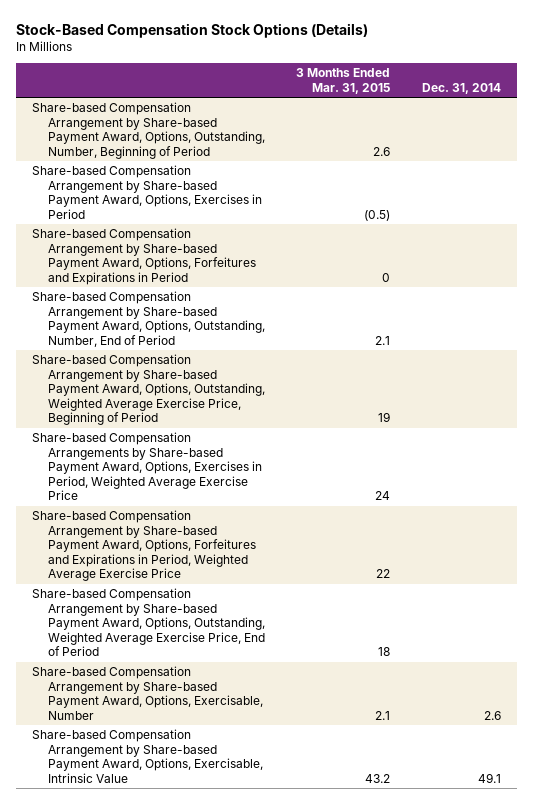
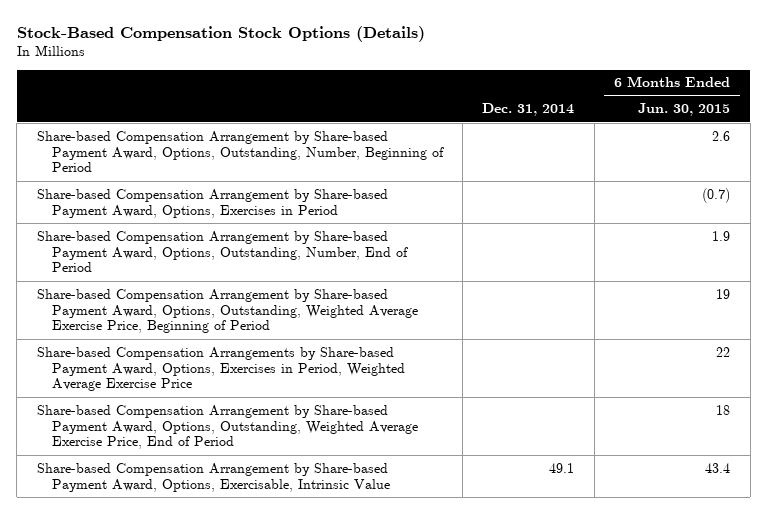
- | 3 Months Ended Mar. 31, 2015 | Dec. 31, 2014
+ | Dec. 31, 2014 | 6 Months Ended Jun. 30, 2015
- Share-based Compensation Arrangement by Share-based Payment Award, Options, Forfeitures and Expirations in Period | 0 |
- Share-based Compensation Arrangement by Share-based Payment Award, Options, Forfeitures and Expirations in Period, Weighted Average Exercise Price | 22 |
- Share-based Compensation Arrangement by Share-based Payment Award, Options, Exercisable, Number | 2.1 | 2.6

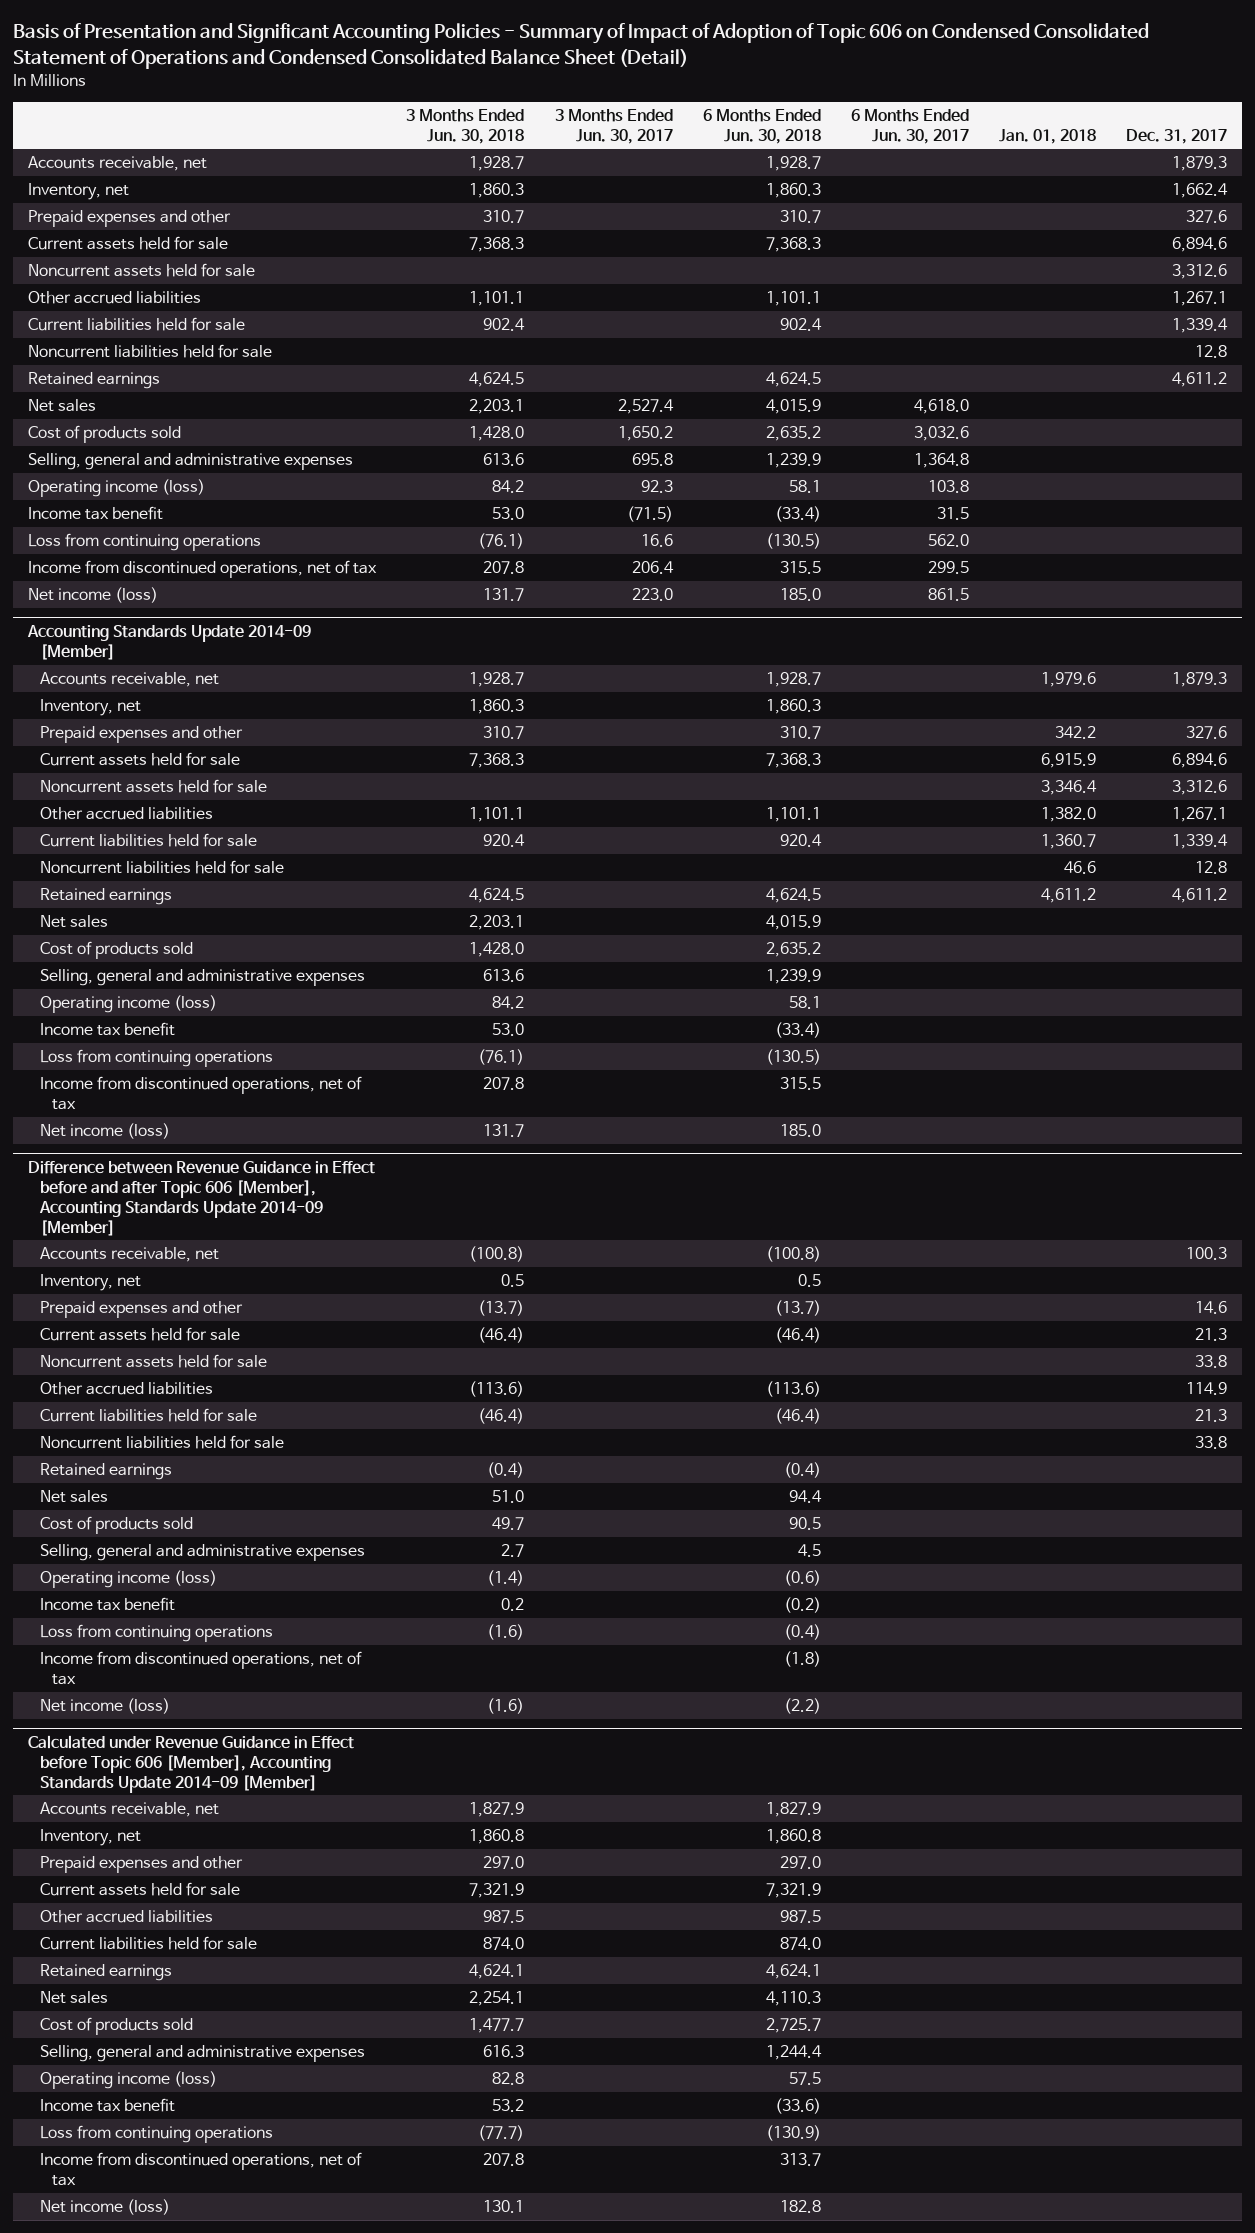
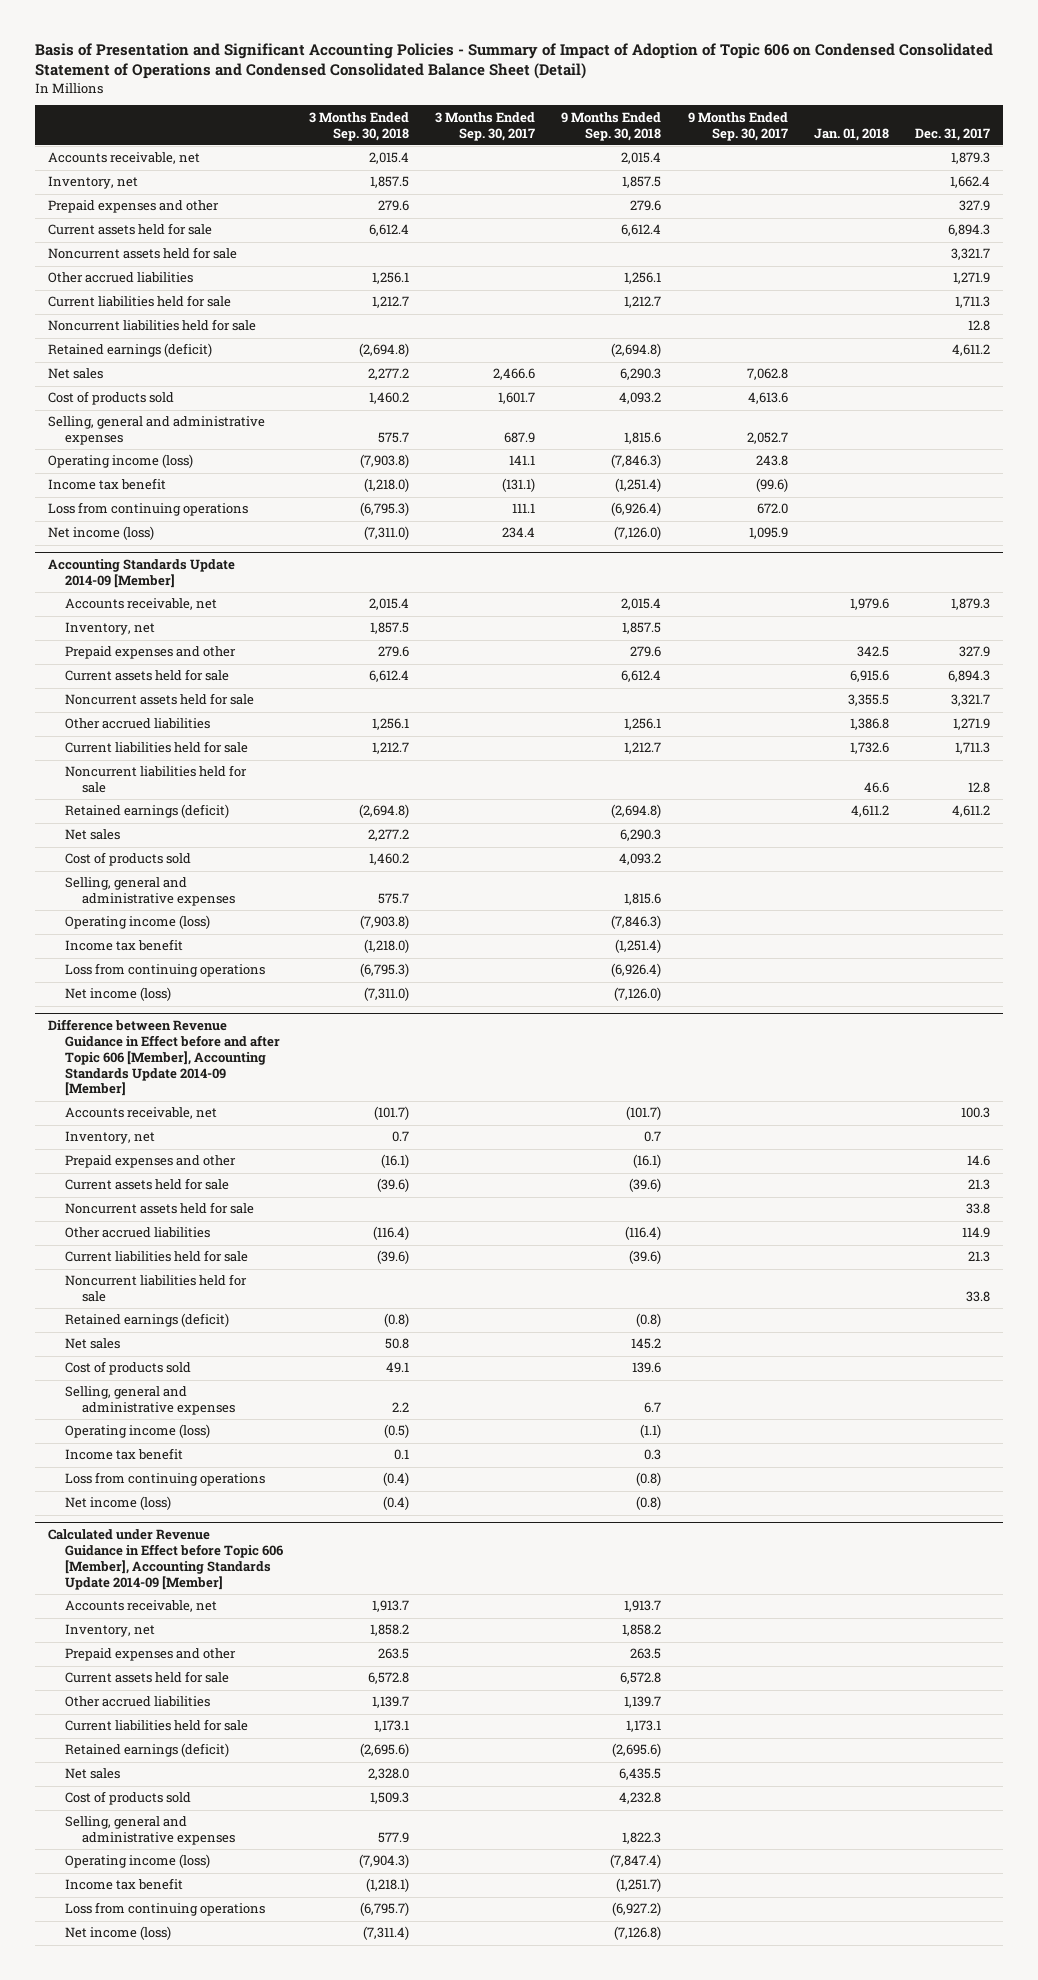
- | 3 Months Ended Jun. 30, 2018 | 3 Months Ended Jun. 30, 2017 | 6 Months Ended Jun. 30, 2018 | 6 Months Ended Jun. 30, 2017 | Jan. 01, 2018 | Dec. 31, 2017
+ | 3 Months Ended Sep. 30, 2018 | 3 Months Ended Sep. 30, 2017 | 9 Months Ended Sep. 30, 2018 | 9 Months Ended Sep. 30, 2017 | Jan. 01, 2018 | Dec. 31, 2017
- Prepaid expenses and other | 310.7 | | 310.7 | | | 327.6
- Current assets held for sale | 7,368.3 | | 7,368.3 | | | 6,894.6
- Noncurrent assets held for sale | | | | | | 3,312.6
- Other accrued liabilities | 1,101.1 | | 1,101.1 | | | 1,267.1
- Current liabilities held for sale | 902.4 | | 902.4 | | | 1,339.4
+ Prepaid expenses and other | 279.6 | | 279.6 | | | 327.9
+ Current assets held for sale | 6,612.4 | | 6,612.4 | | | 6,894.3
+ Noncurrent assets held for sale | | | | | | 3,321.7
+ Other accrued liabilities | 1,256.1 | | 1,256.1 | | | 1,271.9
+ Current liabilities held for sale | 1,212.7 | | 1,212.7 | | | 1,711.3
- Retained earnings | 4,624.5 | | 4,624.5 | | | 4,611.2
+ Retained earnings (deficit) | (2,694.8) | | (2,694.8) | | | 4,611.2
- Income from discontinued operations, net of tax | 207.8 | 206.4 | 315.5 | 299.5 | |
@ Accounting Standards Update 2014-09 [Member]
- Prepaid expenses and other | 310.7 | | 310.7 | | 342.2 | 327.6
- Current assets held for sale | 7,368.3 | | 7,368.3 | | 6,915.9 | 6,894.6
- Noncurrent assets held for sale | | | | | 3,346.4 | 3,312.6
- Other accrued liabilities | 1,101.1 | | 1,101.1 | | 1,382.0 | 1,267.1
- Current liabilities held for sale | 920.4 | | 920.4 | | 1,360.7 | 1,339.4
+ Prepaid expenses and other | 279.6 | | 279.6 | | 342.5 | 327.9
+ Current assets held for sale | 6,612.4 | | 6,612.4 | | 6,915.6 | 6,894.3
+ Noncurrent assets held for sale | | | | | 3,355.5 | 3,321.7
+ Other accrued liabilities | 1,256.1 | | 1,256.1 | | 1,386.8 | 1,271.9
+ Current liabilities held for sale | 1,212.7 | | 1,212.7 | | 1,732.6 | 1,711.3
- Retained earnings | 4,624.5 | | 4,624.5 | | 4,611.2 | 4,611.2
+ Retained earnings (deficit) | (2,694.8) | | (2,694.8) | | 4,611.2 | 4,611.2
- Income from discontinued operations, net of tax | 207.8 | | 315.5 | | |
@ Difference between Revenue Guidance in Effect before and after Topic 606 [Member], Accounting Standards Update 2014-09 [Member]
- Retained earnings | (0.4) | | (0.4) | | |
+ Retained earnings (deficit) | (0.8) | | (0.8) | | |
- Income from discontinued operations, net of tax | | | (1.8) | | |
@ Calculated under Revenue Guidance in Effect before Topic 606 [Member], Accounting Standards Update 2014-09 [Member]
- Retained earnings | 4,624.1 | | 4,624.1 | | |
+ Retained earnings (deficit) | (2,695.6) | | (2,695.6) | | |
- Income from discontinued operations, net of tax | 207.8 | | 313.7 | | |

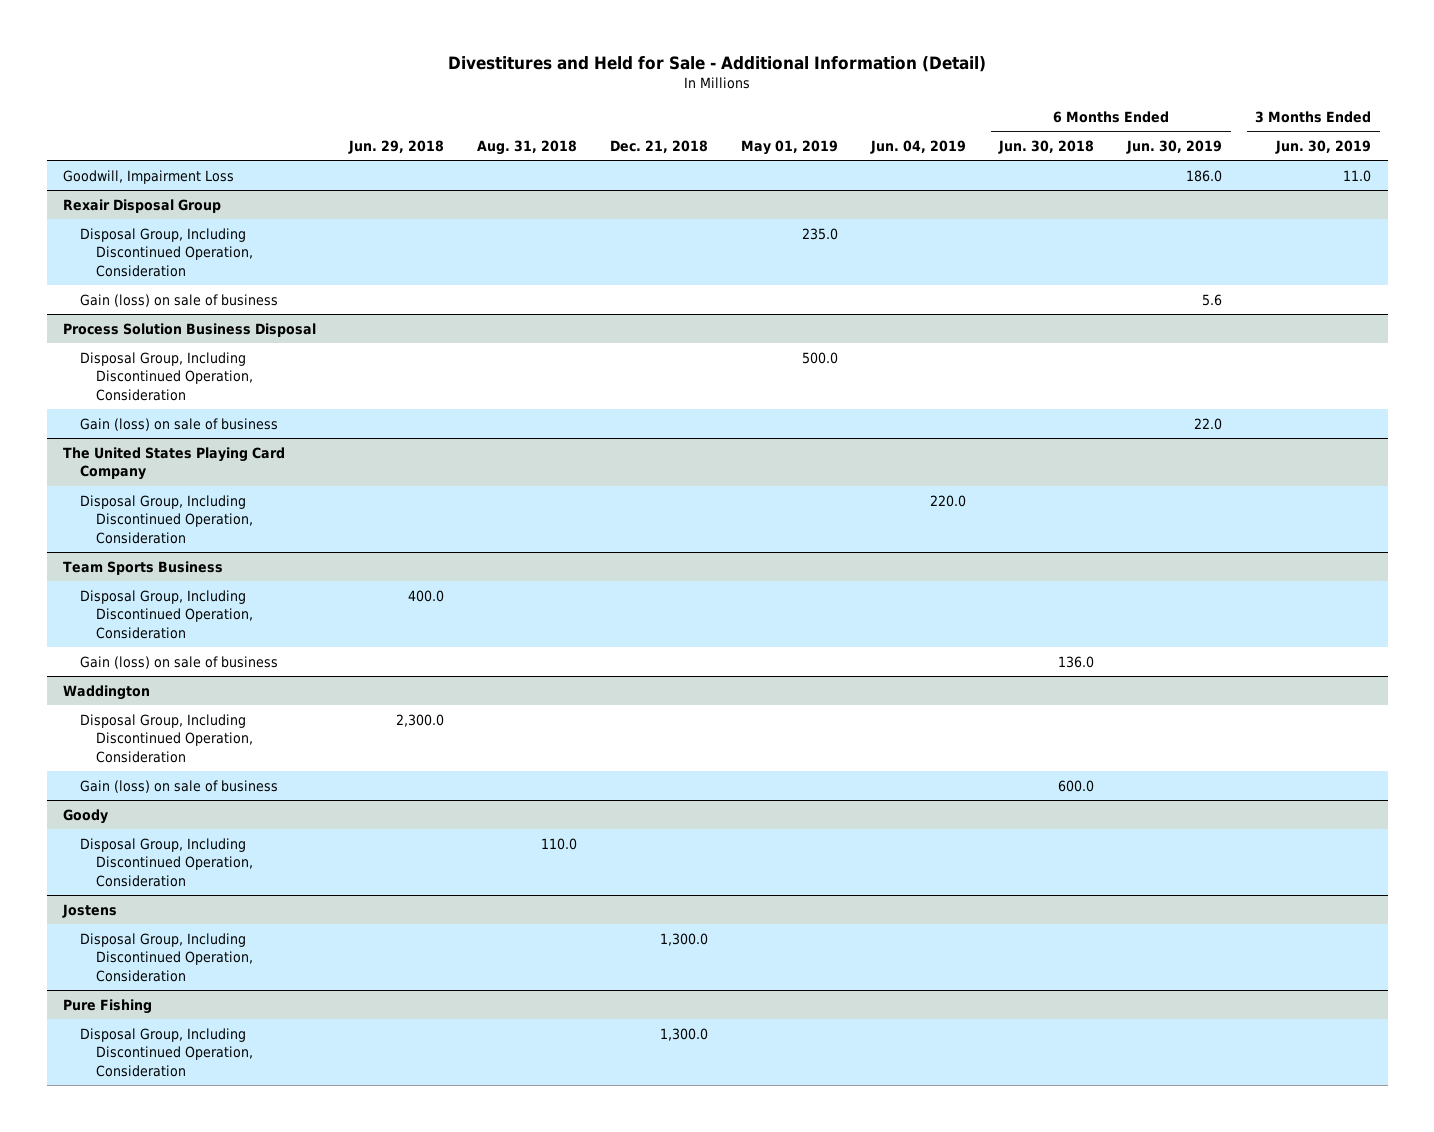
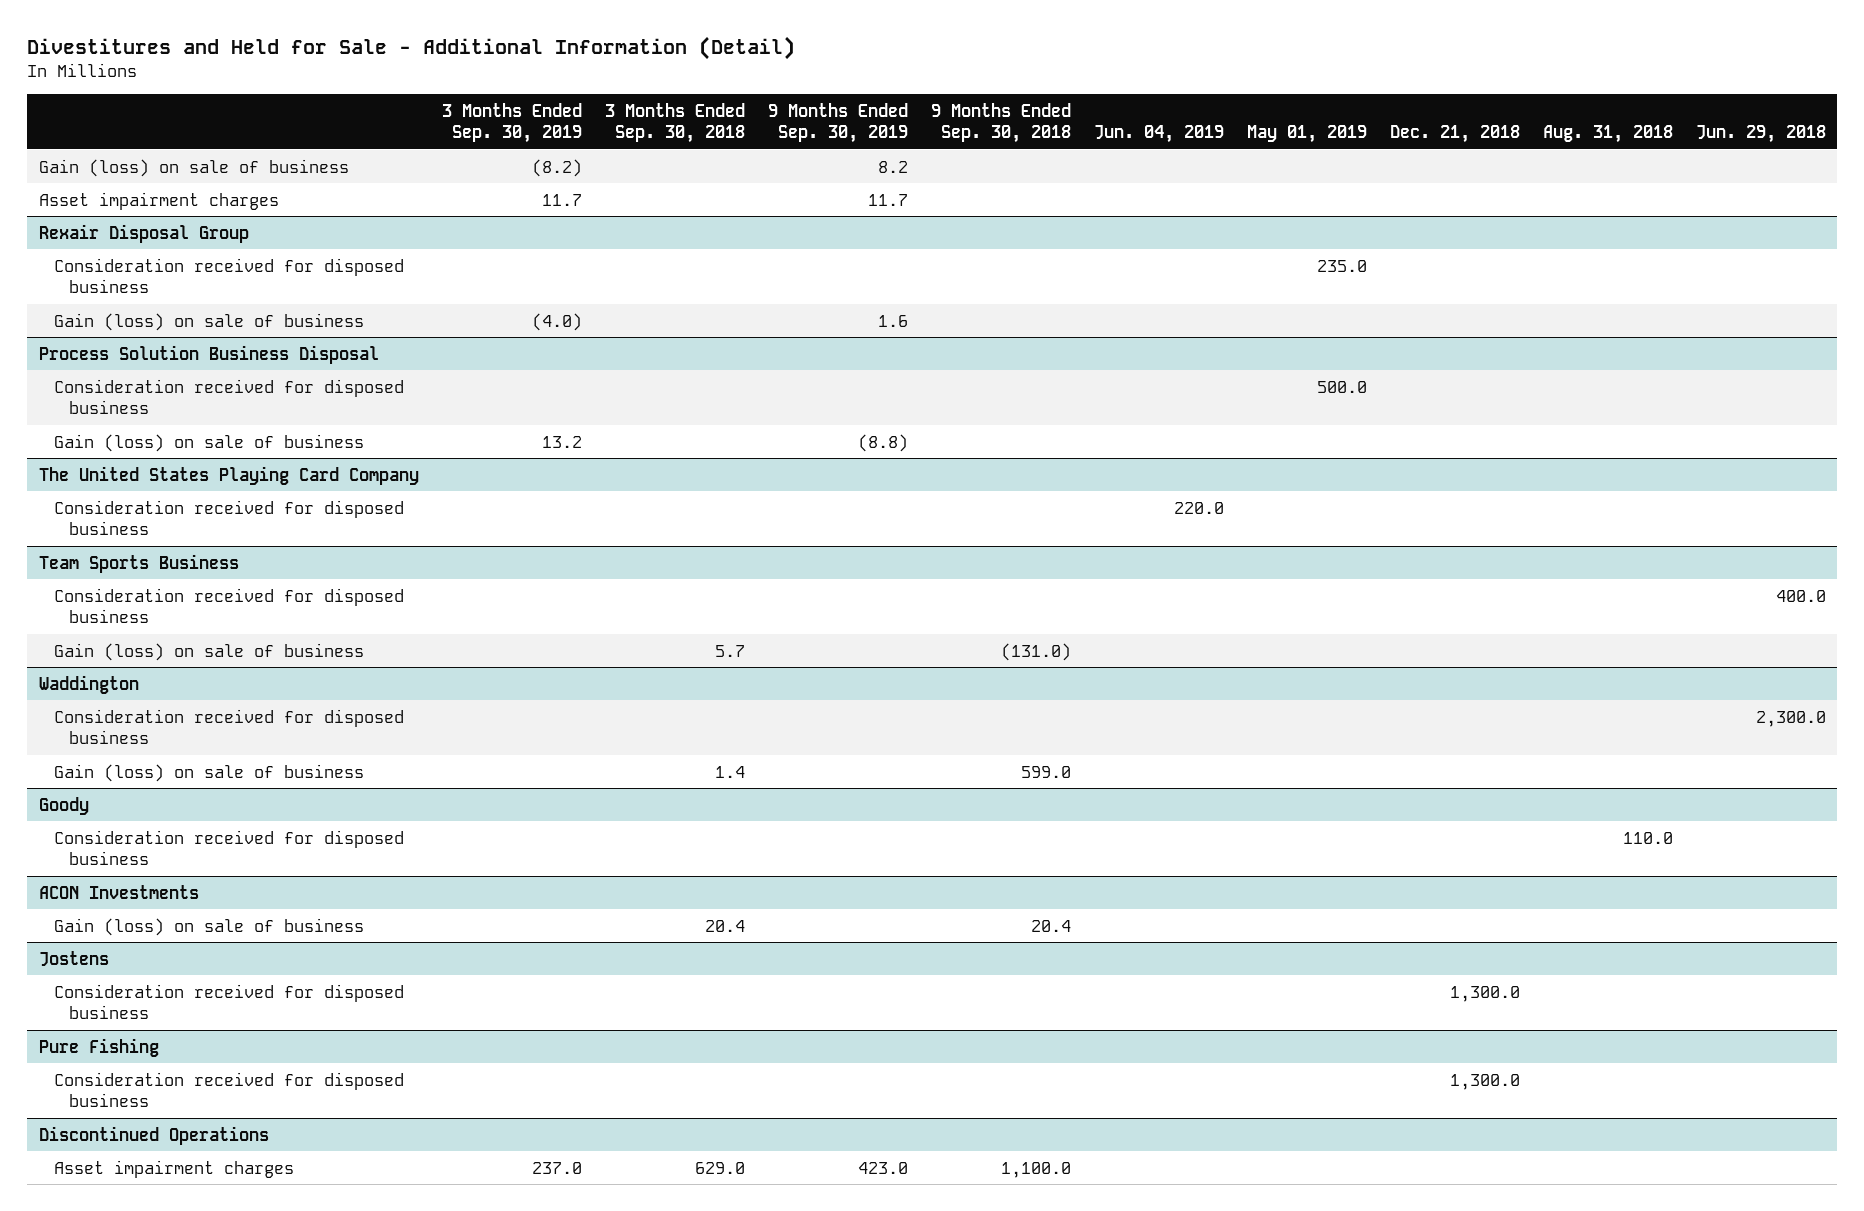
- | Jun. 29, 2018 | Aug. 31, 2018 | Dec. 21, 2018 | May 01, 2019 | Jun. 04, 2019 | 6 Months Ended Jun. 30, 2018 | 6 Months Ended Jun. 30, 2019 | 3 Months Ended Jun. 30, 2019
+ | 3 Months Ended Sep. 30, 2019 | 3 Months Ended Sep. 30, 2018 | 9 Months Ended Sep. 30, 2019 | 9 Months Ended Sep. 30, 2018 | Jun. 04, 2019 | May 01, 2019 | Dec. 21, 2018 | Aug. 31, 2018 | Jun. 29, 2018
- Goodwill, Impairment Loss | | | | | | | 186.0 | 11.0
+ Gain (loss) on sale of business | (8.2) | | 8.2 | | | | | |
+ Asset impairment charges | 11.7 | | 11.7 | | | | | |
@ Rexair Disposal Group
- Disposal Group, Including Discontinued Operation, Consideration | | | | 235.0 | | | |
+ Consideration received for disposed business | | | | | | 235.0 | | |
@ Process Solution Business Disposal
- Disposal Group, Including Discontinued Operation, Consideration | | | | 500.0 | | | |
+ Consideration received for disposed business | | | | | | 500.0 | | |
@ The United States Playing Card Company
- Disposal Group, Including Discontinued Operation, Consideration | | | | | 220.0 | | |
+ Consideration received for disposed business | | | | | 220.0 | | | |
@ Team Sports Business
- Disposal Group, Including Discontinued Operation, Consideration | 400.0 | | | | | | |
+ Consideration received for disposed business | | | | | | | | | 400.0
@ Waddington
- Disposal Group, Including Discontinued Operation, Consideration | 2,300.0 | | | | | | |
+ Consideration received for disposed business | | | | | | | | | 2,300.0
@ Goody
- Disposal Group, Including Discontinued Operation, Consideration | | 110.0 | | | | | |
+ Consideration received for disposed business | | | | | | | | 110.0 |
+ ACON Investments
+ Gain (loss) on sale of business | | 20.4 | | 20.4 | | | | |
@ Jostens
- Disposal Group, Including Discontinued Operation, Consideration | | | 1,300.0 | | | | |
+ Consideration received for disposed business | | | | | | | 1,300.0 | |
@ Pure Fishing
- Disposal Group, Including Discontinued Operation, Consideration | | | 1,300.0 | | | | |
+ Consideration received for disposed business | | | | | | | 1,300.0 | |
+ Discontinued Operations
+ Asset impairment charges | 237.0 | 629.0 | 423.0 | 1,100.0 | | | | |

